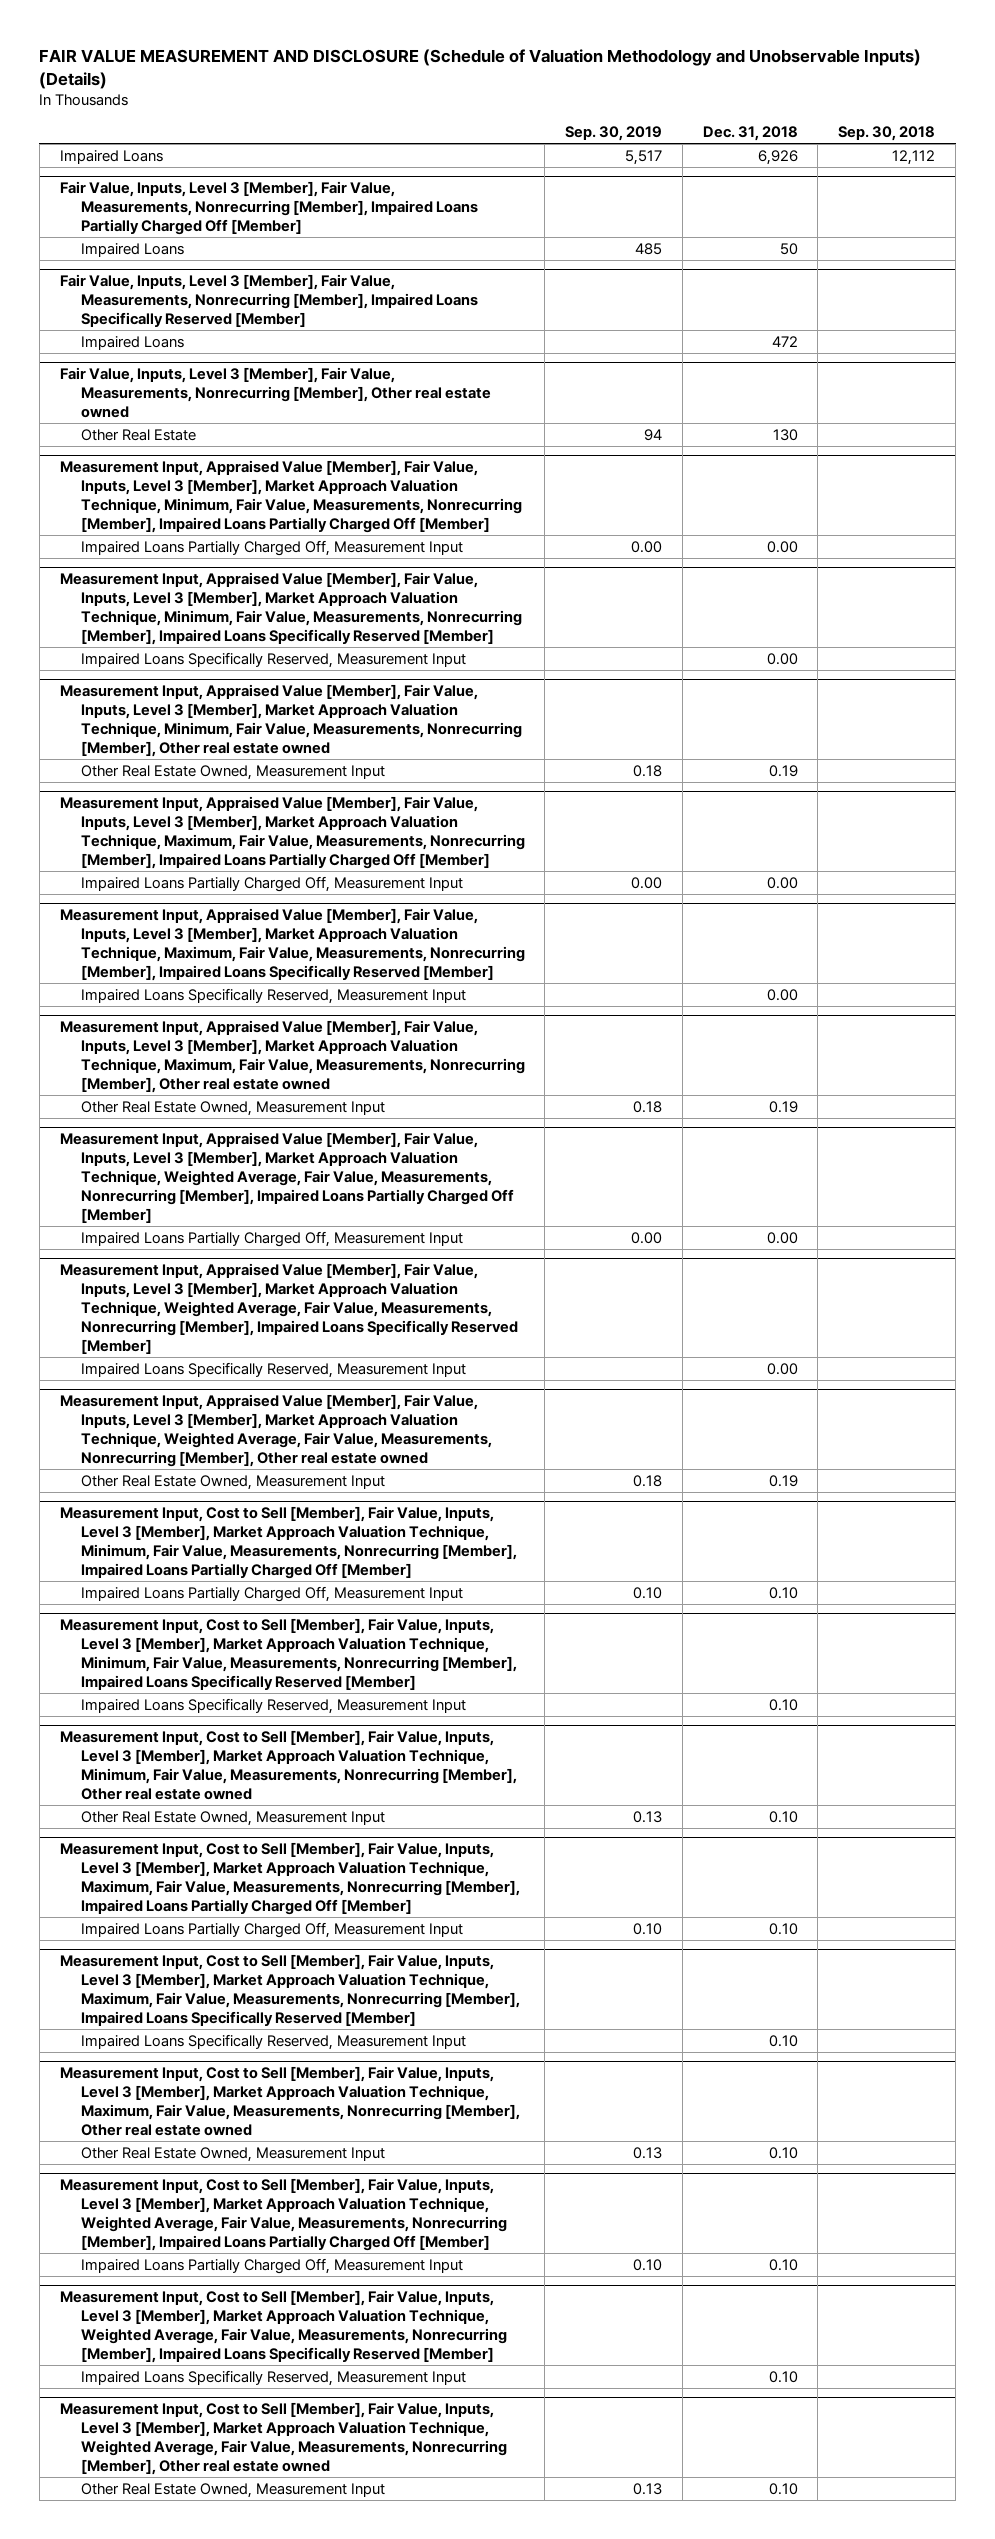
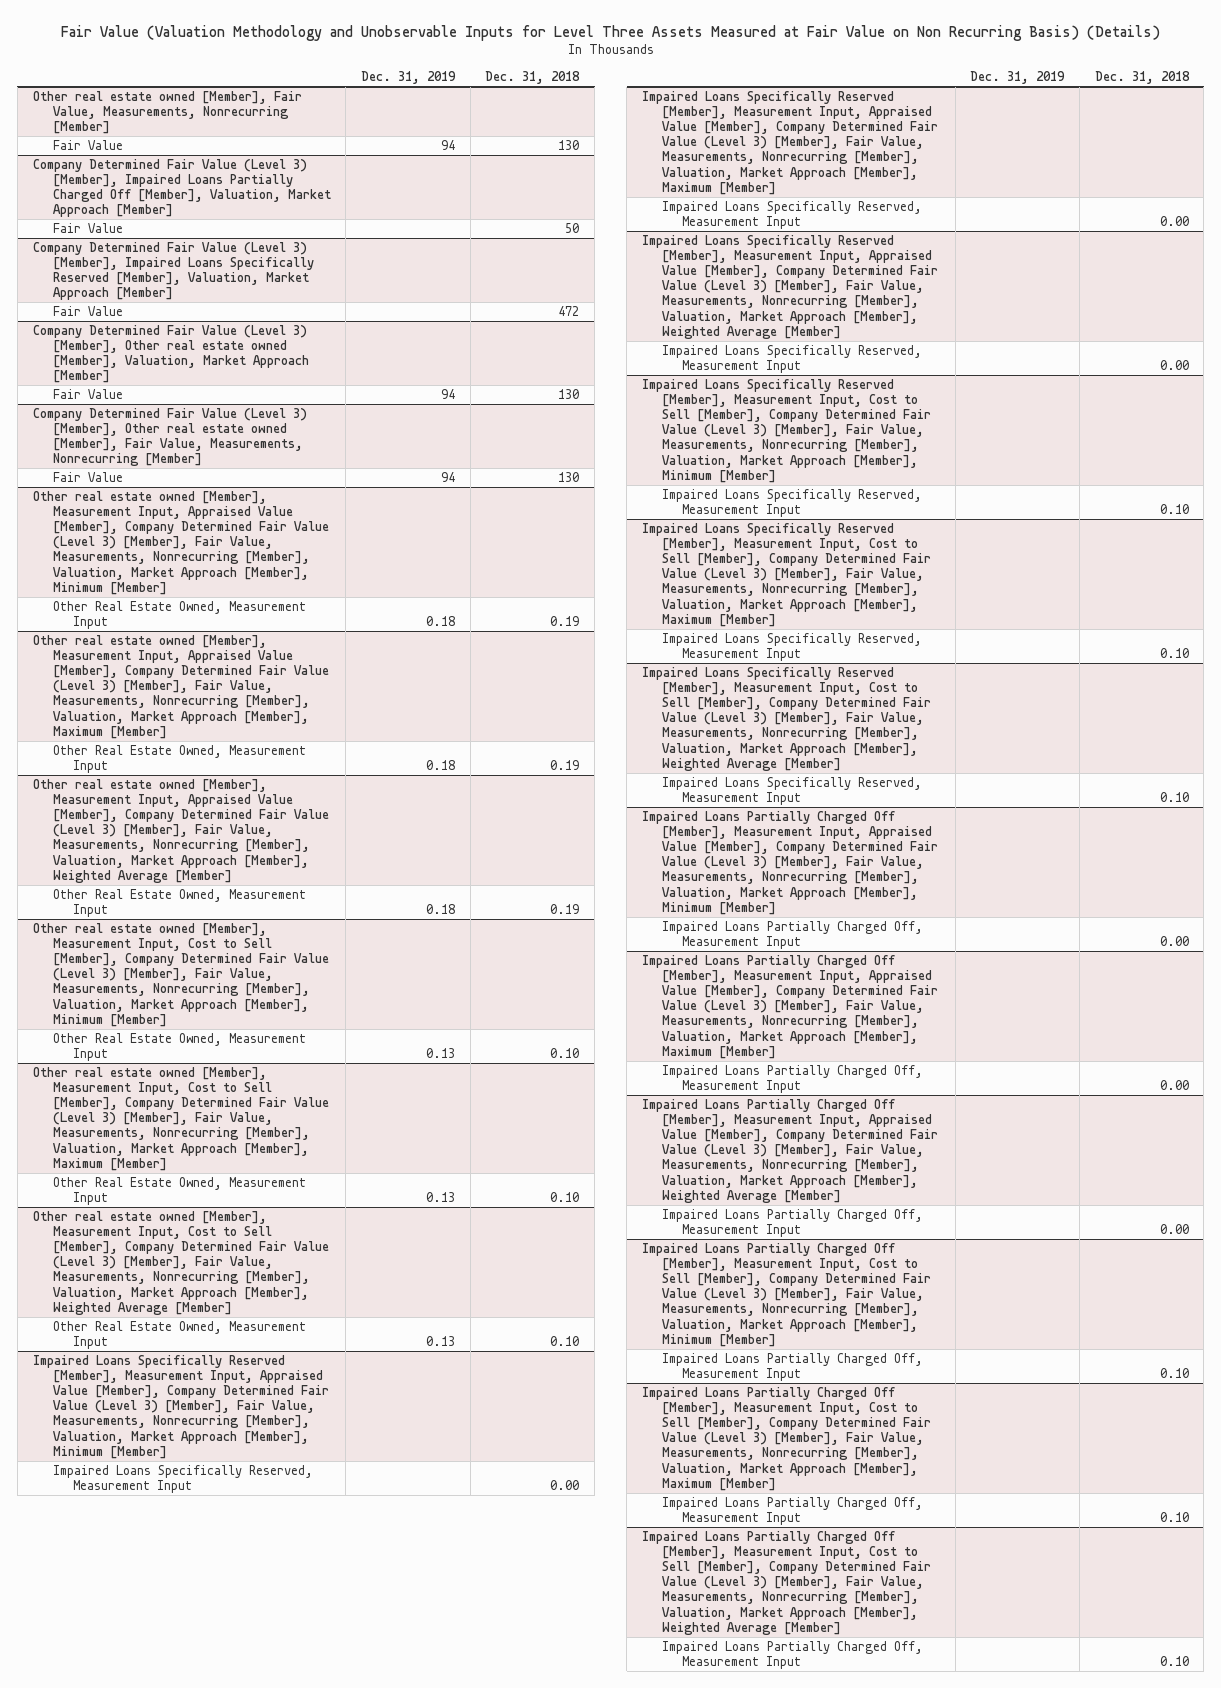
- FAIR VALUE MEASUREMENT AND DISCLOSURE (Schedule of Valuation Methodology and Unobservable Inputs) (Details)
+ Fair Value (Valuation Methodology and Unobservable Inputs for Level Three Assets Measured at Fair Value on Non Recurring Basis) (Details)
- | Sep. 30, 2019 | Dec. 31, 2018 | Sep. 30, 2018
+ | Dec. 31, 2019 | Dec. 31, 2018
- Impaired Loans | 5,517 | 6,926 | 12,112
- Fair Value, Inputs, Level 3 [Member], Fair Value, Measurements, Nonrecurring [Member], Impaired Loans Partially Charged Off [Member]
- Impaired Loans | 485 | 50 |
- Fair Value, Inputs, Level 3 [Member], Fair Value, Measurements, Nonrecurring [Member], Impaired Loans Specifically Reserved [Member]
- Impaired Loans | | 472 |
- Fair Value, Inputs, Level 3 [Member], Fair Value, Measurements, Nonrecurring [Member], Other real estate owned
- Other Real Estate | 94 | 130 |
- Measurement Input, Appraised Value [Member], Fair Value, Inputs, Level 3 [Member], Market Approach Valuation Technique, Minimum, Fair Value, Measurements, Nonrecurring [Member], Impaired Loans Partially Charged Off [Member]
- Impaired Loans Partially Charged Off, Measurement Input | 0.00 | 0.00 |
- Measurement Input, Appraised Value [Member], Fair Value, Inputs, Level 3 [Member], Market Approach Valuation Technique, Minimum, Fair Value, Measurements, Nonrecurring [Member], Impaired Loans Specifically Reserved [Member]
- Impaired Loans Specifically Reserved, Measurement Input | | 0.00 |
- Measurement Input, Appraised Value [Member], Fair Value, Inputs, Level 3 [Member], Market Approach Valuation Technique, Minimum, Fair Value, Measurements, Nonrecurring [Member], Other real estate owned
+ Other real estate owned [Member], Fair Value, Measurements, Nonrecurring [Member]
+ Fair Value | 94 | 130
+ Company Determined Fair Value (Level 3) [Member], Impaired Loans Partially Charged Off [Member], Valuation, Market Approach [Member]
+ Fair Value | | 50
+ Company Determined Fair Value (Level 3) [Member], Impaired Loans Specifically Reserved [Member], Valuation, Market Approach [Member]
+ Fair Value | | 472
+ Company Determined Fair Value (Level 3) [Member], Other real estate owned [Member], Valuation, Market Approach [Member]
+ Fair Value | 94 | 130
+ Company Determined Fair Value (Level 3) [Member], Other real estate owned [Member], Fair Value, Measurements, Nonrecurring [Member]
+ Fair Value | 94 | 130
+ Other real estate owned [Member], Measurement Input, Appraised Value [Member], Company Determined Fair Value (Level 3) [Member], Fair Value, Measurements, Nonrecurring [Member], Valuation, Market Approach [Member], Minimum [Member]
- Measurement Input, Appraised Value [Member], Fair Value, Inputs, Level 3 [Member], Market Approach Valuation Technique, Maximum, Fair Value, Measurements, Nonrecurring [Member], Impaired Loans Partially Charged Off [Member]
- Impaired Loans Partially Charged Off, Measurement Input | 0.00 | 0.00 |
- Measurement Input, Appraised Value [Member], Fair Value, Inputs, Level 3 [Member], Market Approach Valuation Technique, Maximum, Fair Value, Measurements, Nonrecurring [Member], Impaired Loans Specifically Reserved [Member]
- Impaired Loans Specifically Reserved, Measurement Input | | 0.00 |
- Measurement Input, Appraised Value [Member], Fair Value, Inputs, Level 3 [Member], Market Approach Valuation Technique, Maximum, Fair Value, Measurements, Nonrecurring [Member], Other real estate owned
+ Other real estate owned [Member], Measurement Input, Appraised Value [Member], Company Determined Fair Value (Level 3) [Member], Fair Value, Measurements, Nonrecurring [Member], Valuation, Market Approach [Member], Maximum [Member]
- Measurement Input, Appraised Value [Member], Fair Value, Inputs, Level 3 [Member], Market Approach Valuation Technique, Weighted Average, Fair Value, Measurements, Nonrecurring [Member], Impaired Loans Partially Charged Off [Member]
- Impaired Loans Partially Charged Off, Measurement Input | 0.00 | 0.00 |
- Measurement Input, Appraised Value [Member], Fair Value, Inputs, Level 3 [Member], Market Approach Valuation Technique, Weighted Average, Fair Value, Measurements, Nonrecurring [Member], Impaired Loans Specifically Reserved [Member]
- Impaired Loans Specifically Reserved, Measurement Input | | 0.00 |
- Measurement Input, Appraised Value [Member], Fair Value, Inputs, Level 3 [Member], Market Approach Valuation Technique, Weighted Average, Fair Value, Measurements, Nonrecurring [Member], Other real estate owned
+ Other real estate owned [Member], Measurement Input, Appraised Value [Member], Company Determined Fair Value (Level 3) [Member], Fair Value, Measurements, Nonrecurring [Member], Valuation, Market Approach [Member], Weighted Average [Member]
- Measurement Input, Cost to Sell [Member], Fair Value, Inputs, Level 3 [Member], Market Approach Valuation Technique, Minimum, Fair Value, Measurements, Nonrecurring [Member], Impaired Loans Partially Charged Off [Member]
- Impaired Loans Partially Charged Off, Measurement Input | 0.10 | 0.10 |
- Measurement Input, Cost to Sell [Member], Fair Value, Inputs, Level 3 [Member], Market Approach Valuation Technique, Minimum, Fair Value, Measurements, Nonrecurring [Member], Impaired Loans Specifically Reserved [Member]
- Impaired Loans Specifically Reserved, Measurement Input | | 0.10 |
- Measurement Input, Cost to Sell [Member], Fair Value, Inputs, Level 3 [Member], Market Approach Valuation Technique, Minimum, Fair Value, Measurements, Nonrecurring [Member], Other real estate owned
+ Other real estate owned [Member], Measurement Input, Cost to Sell [Member], Company Determined Fair Value (Level 3) [Member], Fair Value, Measurements, Nonrecurring [Member], Valuation, Market Approach [Member], Minimum [Member]
- Measurement Input, Cost to Sell [Member], Fair Value, Inputs, Level 3 [Member], Market Approach Valuation Technique, Maximum, Fair Value, Measurements, Nonrecurring [Member], Impaired Loans Partially Charged Off [Member]
- Impaired Loans Partially Charged Off, Measurement Input | 0.10 | 0.10 |
- Measurement Input, Cost to Sell [Member], Fair Value, Inputs, Level 3 [Member], Market Approach Valuation Technique, Maximum, Fair Value, Measurements, Nonrecurring [Member], Impaired Loans Specifically Reserved [Member]
- Impaired Loans Specifically Reserved, Measurement Input | | 0.10 |
- Measurement Input, Cost to Sell [Member], Fair Value, Inputs, Level 3 [Member], Market Approach Valuation Technique, Maximum, Fair Value, Measurements, Nonrecurring [Member], Other real estate owned
+ Other real estate owned [Member], Measurement Input, Cost to Sell [Member], Company Determined Fair Value (Level 3) [Member], Fair Value, Measurements, Nonrecurring [Member], Valuation, Market Approach [Member], Maximum [Member]
- Measurement Input, Cost to Sell [Member], Fair Value, Inputs, Level 3 [Member], Market Approach Valuation Technique, Weighted Average, Fair Value, Measurements, Nonrecurring [Member], Impaired Loans Partially Charged Off [Member]
- Impaired Loans Partially Charged Off, Measurement Input | 0.10 | 0.10 |
- Measurement Input, Cost to Sell [Member], Fair Value, Inputs, Level 3 [Member], Market Approach Valuation Technique, Weighted Average, Fair Value, Measurements, Nonrecurring [Member], Impaired Loans Specifically Reserved [Member]
- Impaired Loans Specifically Reserved, Measurement Input | | 0.10 |
- Measurement Input, Cost to Sell [Member], Fair Value, Inputs, Level 3 [Member], Market Approach Valuation Technique, Weighted Average, Fair Value, Measurements, Nonrecurring [Member], Other real estate owned
+ Other real estate owned [Member], Measurement Input, Cost to Sell [Member], Company Determined Fair Value (Level 3) [Member], Fair Value, Measurements, Nonrecurring [Member], Valuation, Market Approach [Member], Weighted Average [Member]
+ Impaired Loans Specifically Reserved [Member], Measurement Input, Appraised Value [Member], Company Determined Fair Value (Level 3) [Member], Fair Value, Measurements, Nonrecurring [Member], Valuation, Market Approach [Member], Minimum [Member]
+ Impaired Loans Specifically Reserved, Measurement Input | | 0.00
+ Impaired Loans Specifically Reserved [Member], Measurement Input, Appraised Value [Member], Company Determined Fair Value (Level 3) [Member], Fair Value, Measurements, Nonrecurring [Member], Valuation, Market Approach [Member], Maximum [Member]
+ Impaired Loans Specifically Reserved, Measurement Input | | 0.00
+ Impaired Loans Specifically Reserved [Member], Measurement Input, Appraised Value [Member], Company Determined Fair Value (Level 3) [Member], Fair Value, Measurements, Nonrecurring [Member], Valuation, Market Approach [Member], Weighted Average [Member]
+ Impaired Loans Specifically Reserved, Measurement Input | | 0.00
+ Impaired Loans Specifically Reserved [Member], Measurement Input, Cost to Sell [Member], Company Determined Fair Value (Level 3) [Member], Fair Value, Measurements, Nonrecurring [Member], Valuation, Market Approach [Member], Minimum [Member]
+ Impaired Loans Specifically Reserved, Measurement Input | | 0.10
+ Impaired Loans Specifically Reserved [Member], Measurement Input, Cost to Sell [Member], Company Determined Fair Value (Level 3) [Member], Fair Value, Measurements, Nonrecurring [Member], Valuation, Market Approach [Member], Maximum [Member]
+ Impaired Loans Specifically Reserved, Measurement Input | | 0.10
+ Impaired Loans Specifically Reserved [Member], Measurement Input, Cost to Sell [Member], Company Determined Fair Value (Level 3) [Member], Fair Value, Measurements, Nonrecurring [Member], Valuation, Market Approach [Member], Weighted Average [Member]
+ Impaired Loans Specifically Reserved, Measurement Input | | 0.10
+ Impaired Loans Partially Charged Off [Member], Measurement Input, Appraised Value [Member], Company Determined Fair Value (Level 3) [Member], Fair Value, Measurements, Nonrecurring [Member], Valuation, Market Approach [Member], Minimum [Member]
+ Impaired Loans Partially Charged Off, Measurement Input | | 0.00
+ Impaired Loans Partially Charged Off [Member], Measurement Input, Appraised Value [Member], Company Determined Fair Value (Level 3) [Member], Fair Value, Measurements, Nonrecurring [Member], Valuation, Market Approach [Member], Maximum [Member]
+ Impaired Loans Partially Charged Off, Measurement Input | | 0.00
+ Impaired Loans Partially Charged Off [Member], Measurement Input, Appraised Value [Member], Company Determined Fair Value (Level 3) [Member], Fair Value, Measurements, Nonrecurring [Member], Valuation, Market Approach [Member], Weighted Average [Member]
+ Impaired Loans Partially Charged Off, Measurement Input | | 0.00
+ Impaired Loans Partially Charged Off [Member], Measurement Input, Cost to Sell [Member], Company Determined Fair Value (Level 3) [Member], Fair Value, Measurements, Nonrecurring [Member], Valuation, Market Approach [Member], Minimum [Member]
+ Impaired Loans Partially Charged Off, Measurement Input | | 0.10
+ Impaired Loans Partially Charged Off [Member], Measurement Input, Cost to Sell [Member], Company Determined Fair Value (Level 3) [Member], Fair Value, Measurements, Nonrecurring [Member], Valuation, Market Approach [Member], Maximum [Member]
+ Impaired Loans Partially Charged Off, Measurement Input | | 0.10
+ Impaired Loans Partially Charged Off [Member], Measurement Input, Cost to Sell [Member], Company Determined Fair Value (Level 3) [Member], Fair Value, Measurements, Nonrecurring [Member], Valuation, Market Approach [Member], Weighted Average [Member]
+ Impaired Loans Partially Charged Off, Measurement Input | | 0.10

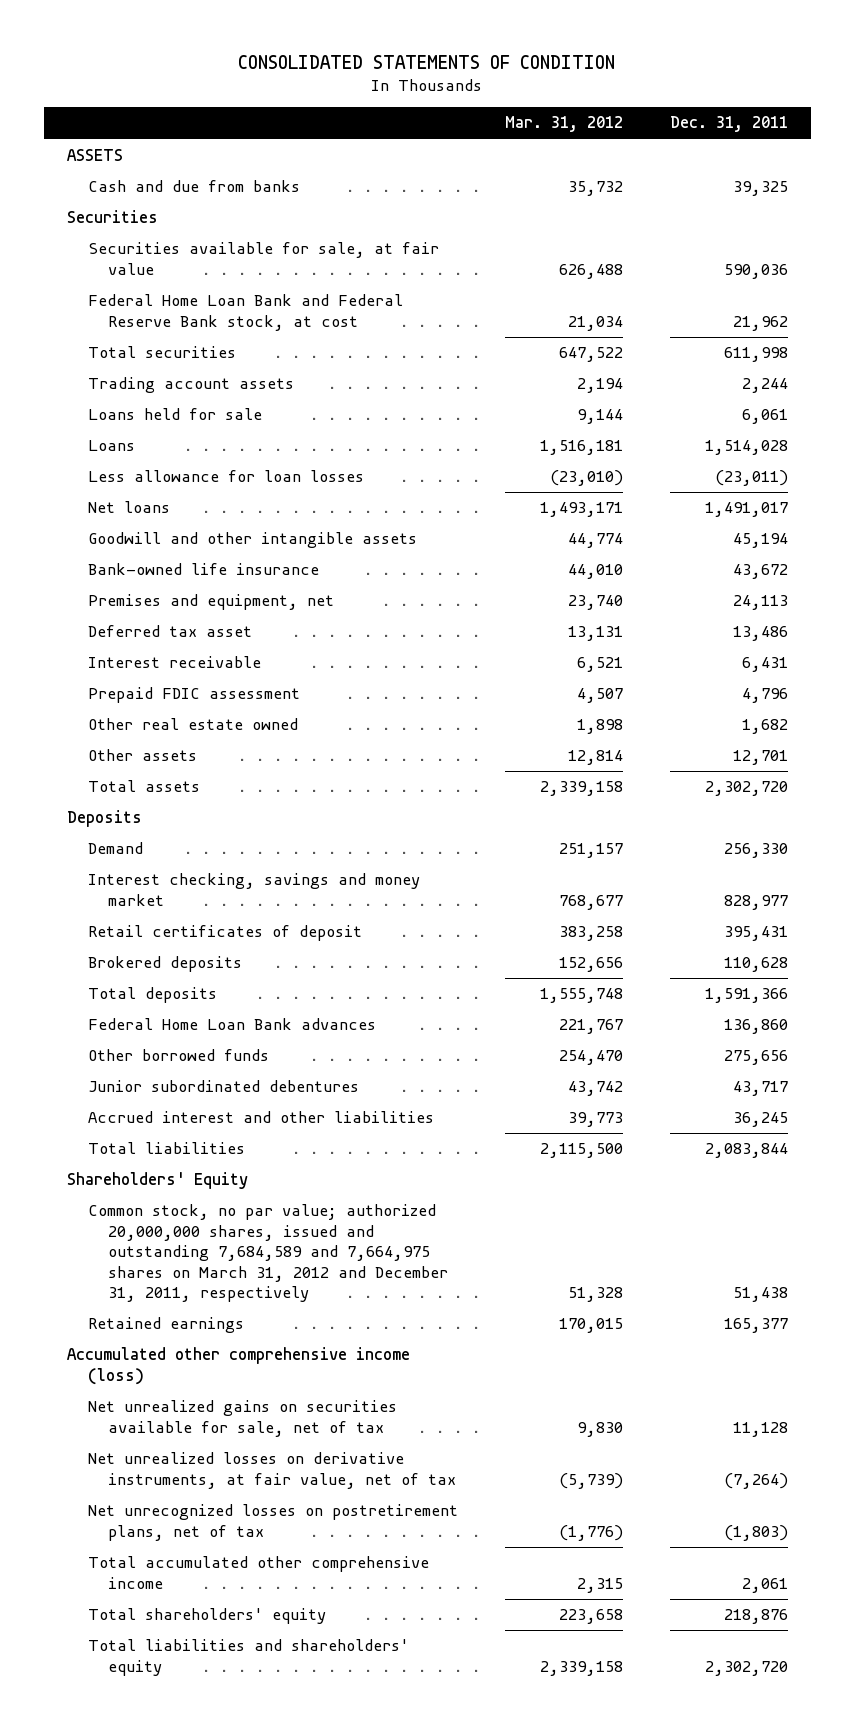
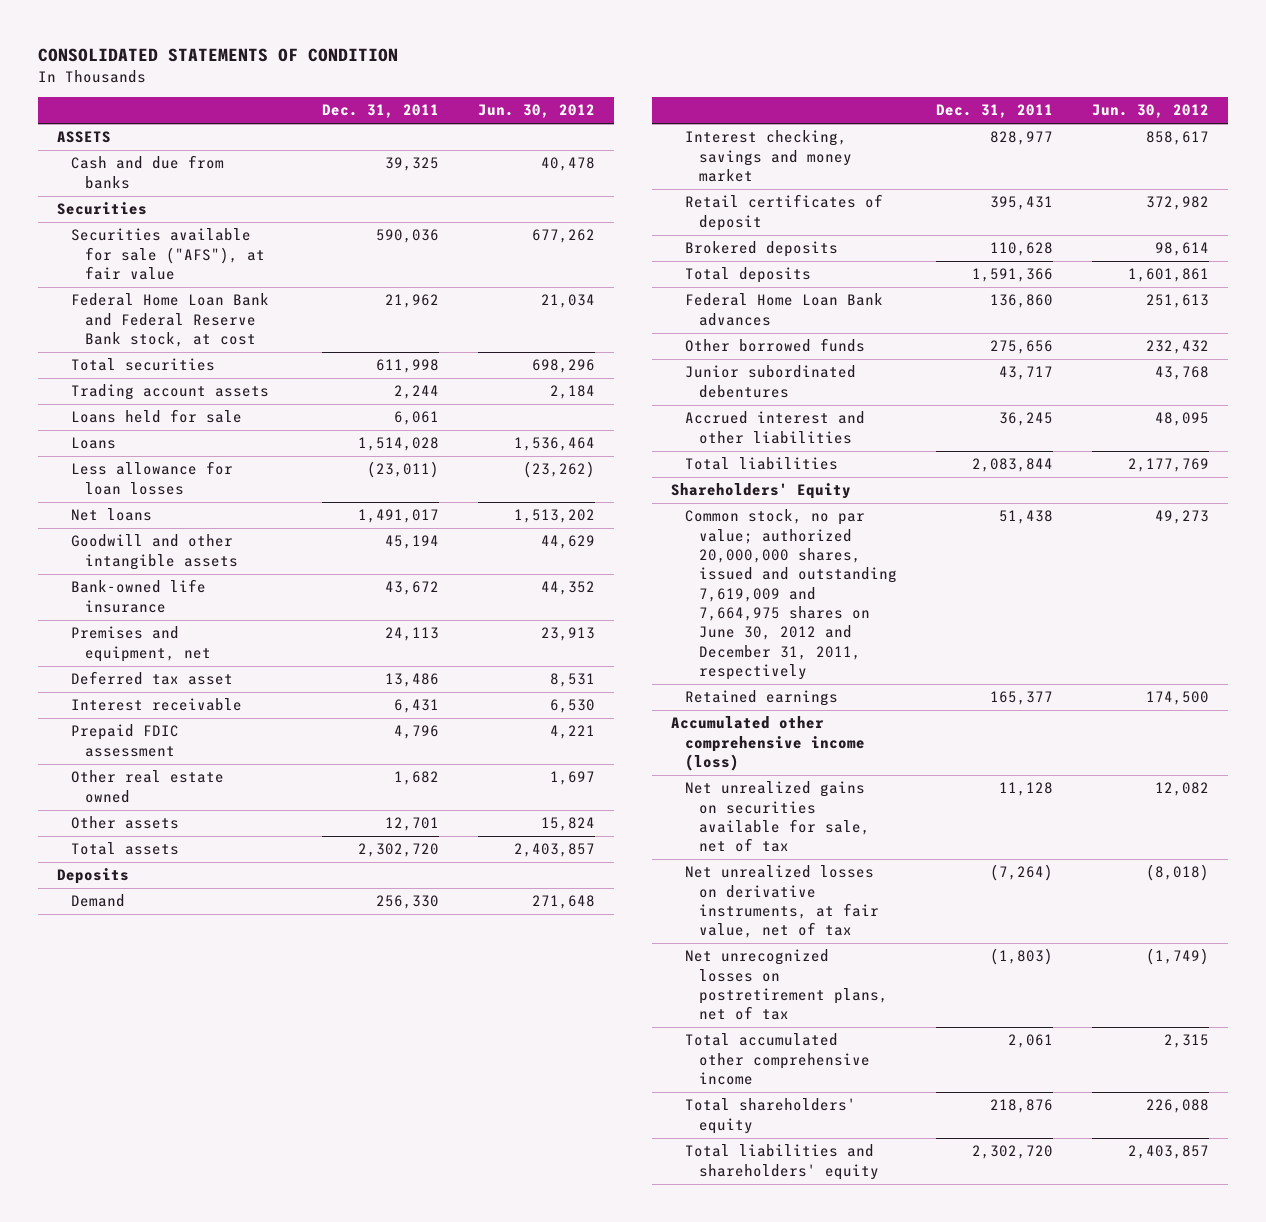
- | Mar. 31, 2012 | Dec. 31, 2011
+ | Dec. 31, 2011 | Jun. 30, 2012
- Securities available for sale, at fair value | 626,488 | 590,036
+ Securities available for sale ("AFS"), at fair value | 590,036 | 677,262
- Common stock, no par value; authorized 20,000,000 shares, issued and outstanding 7,684,589 and 7,664,975 shares on March 31, 2012 and December 31, 2011, respectively | 51,328 | 51,438
+ Common stock, no par value; authorized 20,000,000 shares, issued and outstanding 7,619,009 and 7,664,975 shares on June 30, 2012 and December 31, 2011, respectively | 51,438 | 49,273

